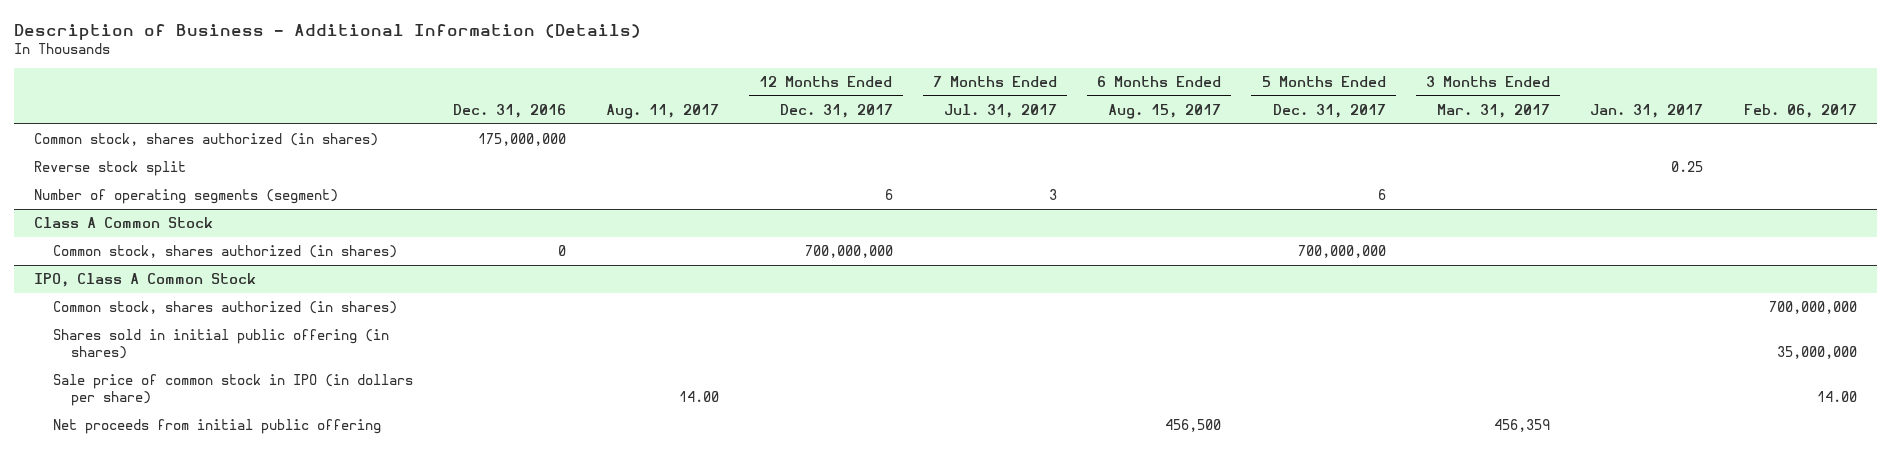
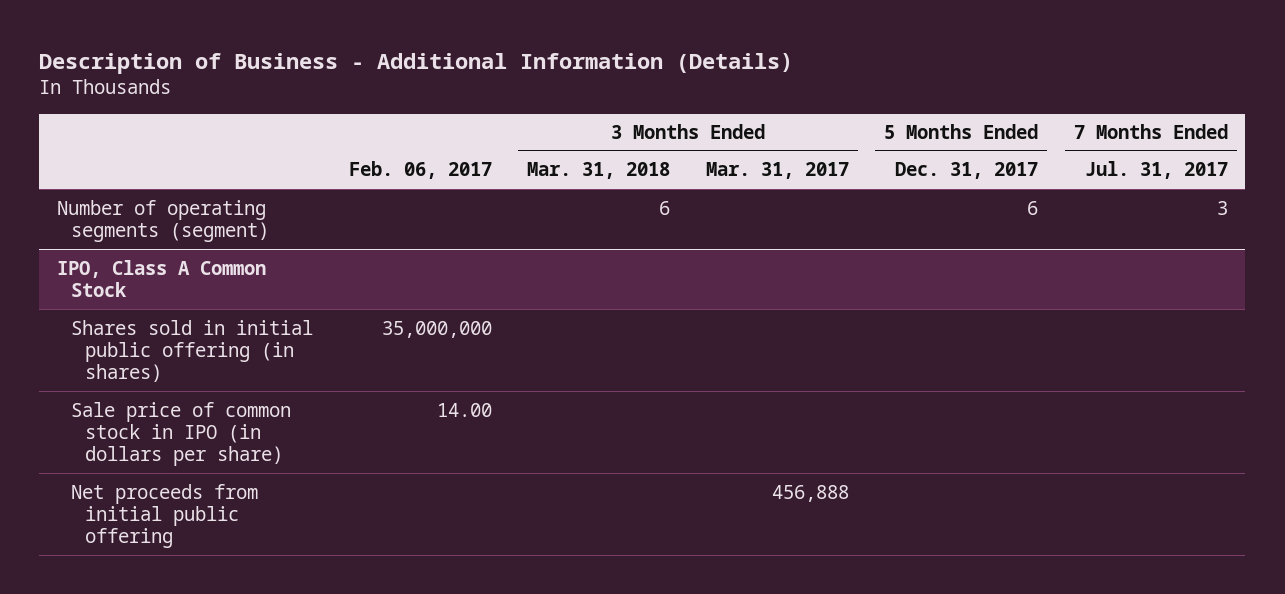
- | Dec. 31, 2016 | Aug. 11, 2017 | 12 Months Ended Dec. 31, 2017 | 7 Months Ended Jul. 31, 2017 | 6 Months Ended Aug. 15, 2017 | 5 Months Ended Dec. 31, 2017 | 3 Months Ended Mar. 31, 2017 | Jan. 31, 2017 | Feb. 06, 2017
+ | Feb. 06, 2017 | 3 Months Ended Mar. 31, 2018 | 3 Months Ended Mar. 31, 2017 | 5 Months Ended Dec. 31, 2017 | 7 Months Ended Jul. 31, 2017
- Common stock, shares authorized (in shares) | 175,000,000 | | | | | | | |
- Reverse stock split | | | | | | | | 0.25 |
- Class A Common Stock
- Common stock, shares authorized (in shares) | 0 | | 700,000,000 | | | 700,000,000 | | |
@ IPO, Class A Common Stock
- Common stock, shares authorized (in shares) | | | | | | | | | 700,000,000
- Net proceeds from initial public offering | | | | | 456,500 | | 456,359 | |
+ Net proceeds from initial public offering | | | 456,888 | |

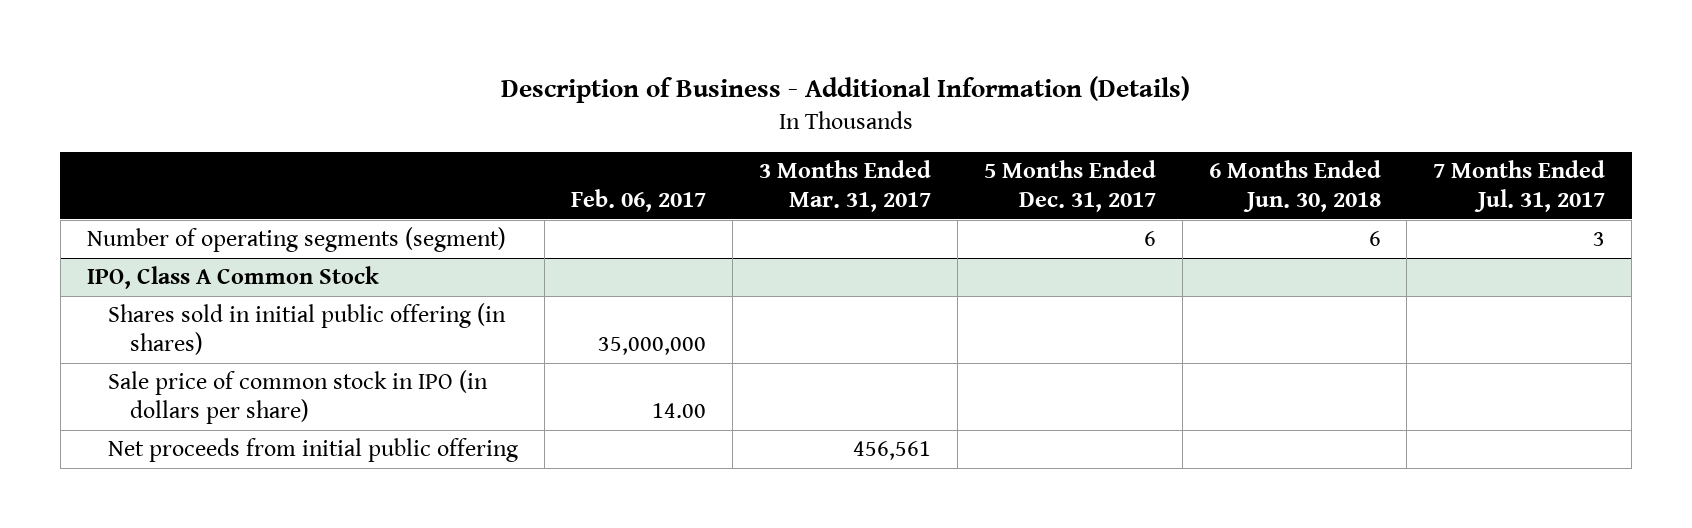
- | Feb. 06, 2017 | 3 Months Ended Mar. 31, 2018 | 3 Months Ended Mar. 31, 2017 | 5 Months Ended Dec. 31, 2017 | 7 Months Ended Jul. 31, 2017
+ | Feb. 06, 2017 | 3 Months Ended Mar. 31, 2017 | 5 Months Ended Dec. 31, 2017 | 6 Months Ended Jun. 30, 2018 | 7 Months Ended Jul. 31, 2017
@ IPO, Class A Common Stock
- Net proceeds from initial public offering | | | 456,888 | |
+ Net proceeds from initial public offering | | 456,561 | | |

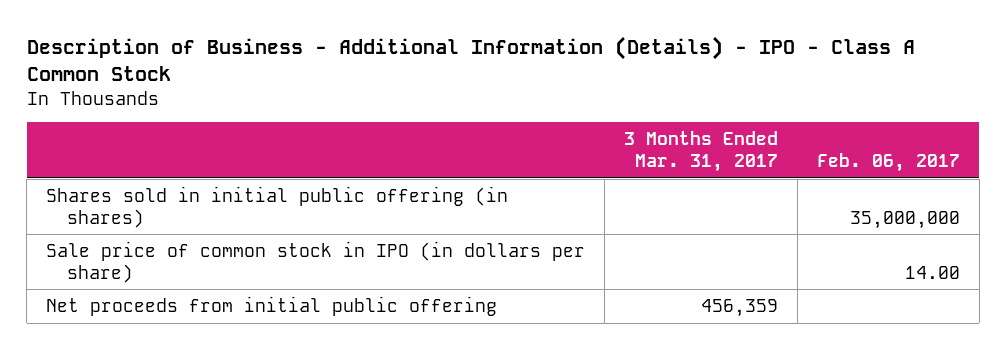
- Description of Business - Additional Information (Details)
+ Description of Business - Additional Information (Details) - IPO - Class A Common Stock
- | Feb. 06, 2017 | 3 Months Ended Mar. 31, 2017 | 5 Months Ended Dec. 31, 2017 | 6 Months Ended Jun. 30, 2018 | 7 Months Ended Jul. 31, 2017
+ | 3 Months Ended Mar. 31, 2017 | Feb. 06, 2017
- Number of operating segments (segment) | | | 6 | 6 | 3
- IPO, Class A Common Stock
- Shares sold in initial public offering (in shares) | 35,000,000 | | | |
- Sale price of common stock in IPO (in dollars per share) | 14.00 | | | |
- Net proceeds from initial public offering | | 456,561 | | |
+ Shares sold in initial public offering (in shares) | | 35,000,000
+ Sale price of common stock in IPO (in dollars per share) | | 14.00
+ Net proceeds from initial public offering | 456,359 |

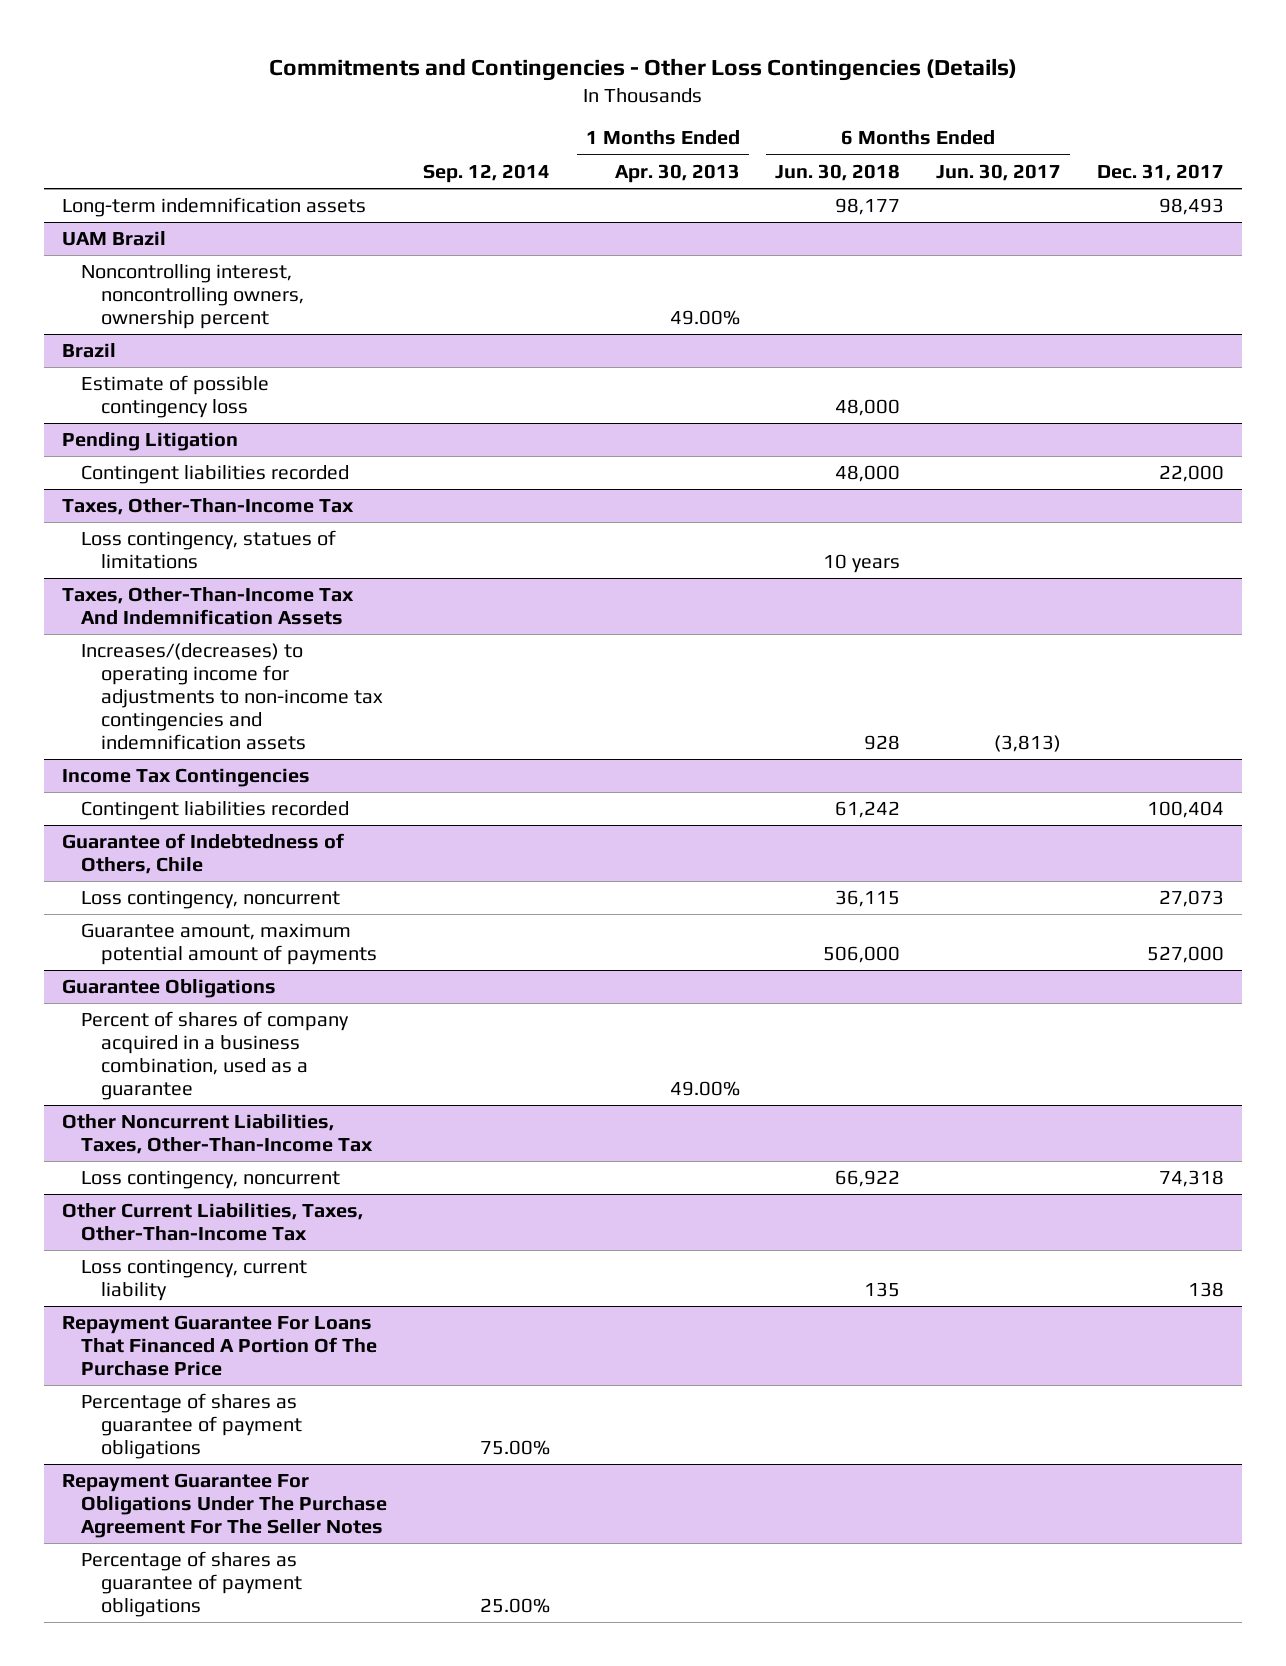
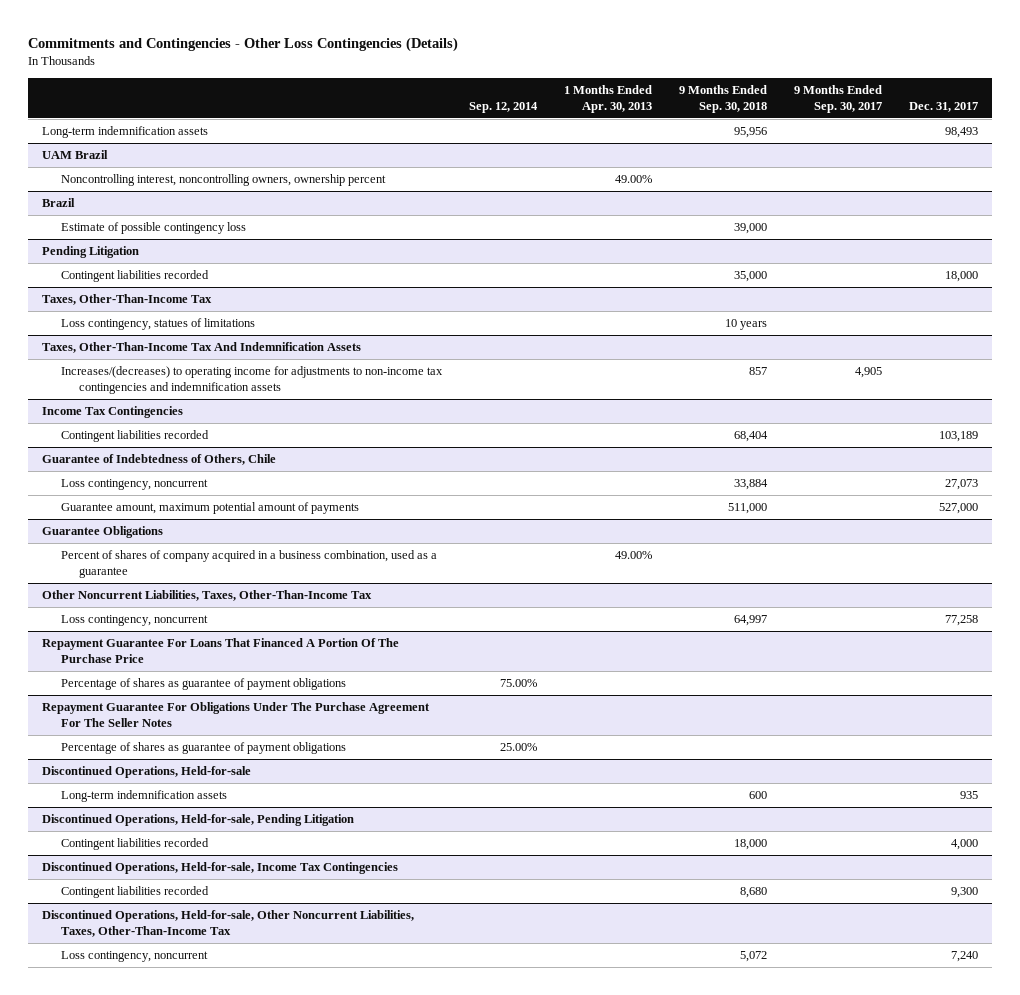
- | Sep. 12, 2014 | 1 Months Ended Apr. 30, 2013 | 6 Months Ended Jun. 30, 2018 | 6 Months Ended Jun. 30, 2017 | Dec. 31, 2017
+ | Sep. 12, 2014 | 1 Months Ended Apr. 30, 2013 | 9 Months Ended Sep. 30, 2018 | 9 Months Ended Sep. 30, 2017 | Dec. 31, 2017
@ Pending Litigation
- Contingent liabilities recorded | | | 48,000 | | 22,000
+ Contingent liabilities recorded | | | 35,000 | | 18,000
@ Income Tax Contingencies
- Contingent liabilities recorded | | | 61,242 | | 100,404
+ Contingent liabilities recorded | | | 68,404 | | 103,189
@ Other Noncurrent Liabilities, Taxes, Other-Than-Income Tax
- Loss contingency, noncurrent | | | 66,922 | | 74,318
- Other Current Liabilities, Taxes, Other-Than-Income Tax
- Loss contingency, current liability | | | 135 | | 138
@ Other Noncurrent Liabilities, Taxes, Other-Than-Income Tax
+ Loss contingency, noncurrent | | | 64,997 | | 77,258
+ Discontinued Operations, Held-for-sale
+ Long-term indemnification assets | | | 600 | | 935
+ Discontinued Operations, Held-for-sale, Pending Litigation
+ Contingent liabilities recorded | | | 18,000 | | 4,000
+ Discontinued Operations, Held-for-sale, Income Tax Contingencies
+ Contingent liabilities recorded | | | 8,680 | | 9,300
+ Discontinued Operations, Held-for-sale, Other Noncurrent Liabilities, Taxes, Other-Than-Income Tax
+ Loss contingency, noncurrent | | | 5,072 | | 7,240

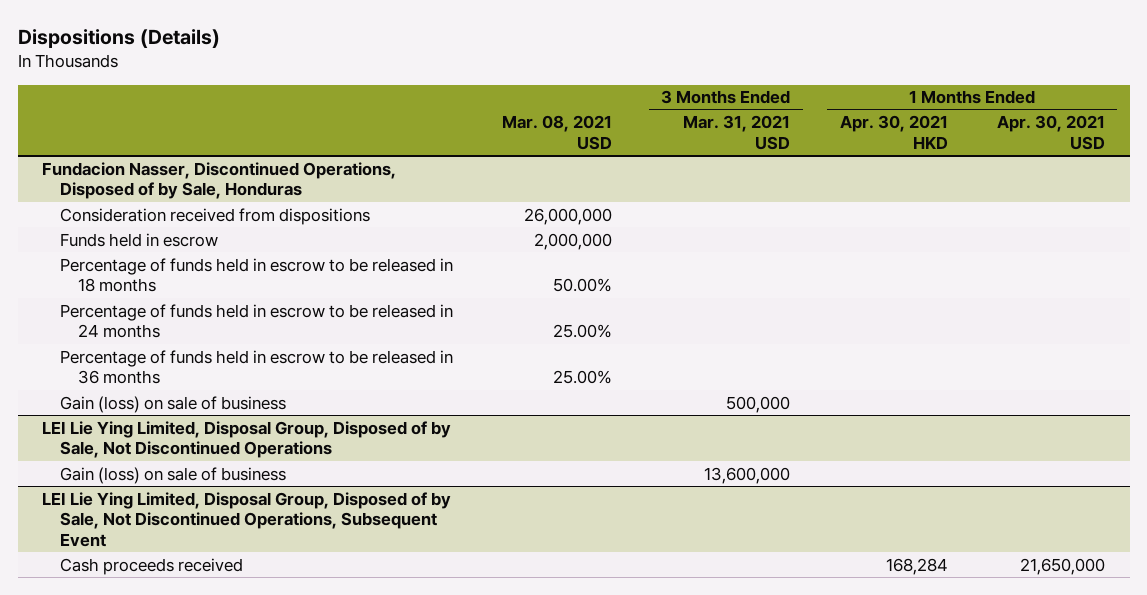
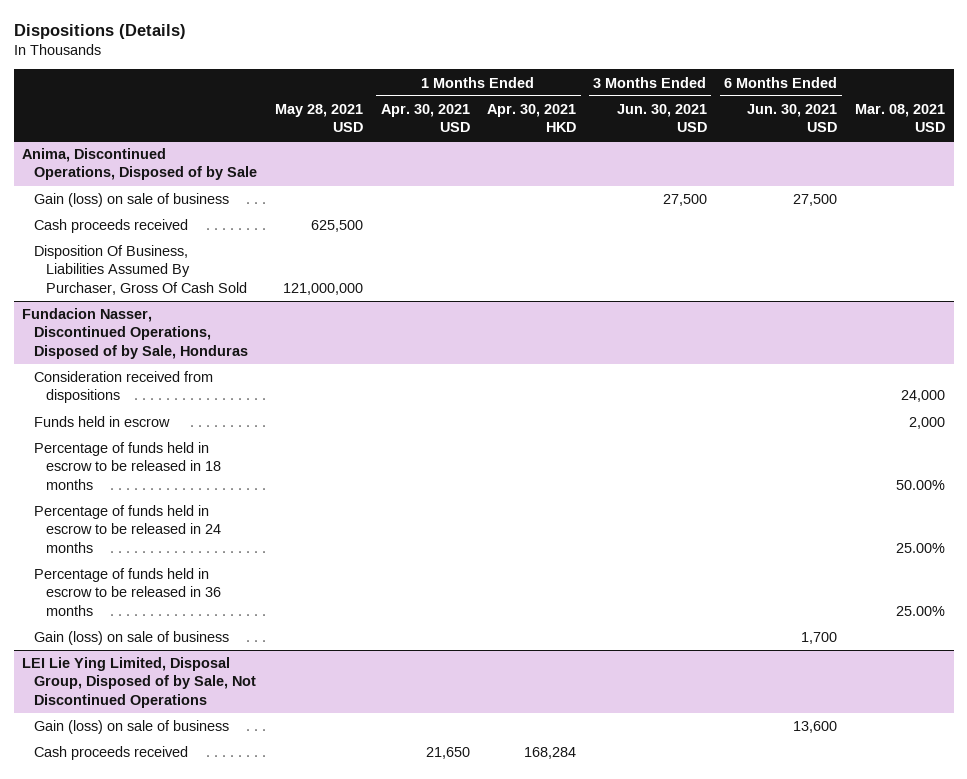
- | Mar. 08, 2021 USD | 3 Months Ended Mar. 31, 2021 USD | 1 Months Ended Apr. 30, 2021 HKD | 1 Months Ended Apr. 30, 2021 USD
+ | May 28, 2021 USD | 1 Months Ended Apr. 30, 2021 USD | 1 Months Ended Apr. 30, 2021 HKD | 3 Months Ended Jun. 30, 2021 USD | 6 Months Ended Jun. 30, 2021 USD | Mar. 08, 2021 USD
+ Anima, Discontinued Operations, Disposed of by Sale
+ Gain (loss) on sale of business | | | | 27,500 | 27,500 |
+ Cash proceeds received | 625,500 | | | | |
+ Disposition Of Business, Liabilities Assumed By Purchaser, Gross Of Cash Sold | 121,000,000 | | | | |
@ Fundacion Nasser, Discontinued Operations, Disposed of by Sale, Honduras
- Consideration received from dispositions | 26,000,000 | | |
- Funds held in escrow | 2,000,000 | | |
+ Consideration received from dispositions | | | | | | 24,000
+ Funds held in escrow | | | | | | 2,000
- LEI Lie Ying Limited, Disposal Group, Disposed of by Sale, Not Discontinued Operations, Subsequent Event
- Cash proceeds received | | | 168,284 | 21,650,000
@ LEI Lie Ying Limited, Disposal Group, Disposed of by Sale, Not Discontinued Operations
+ Cash proceeds received | | 21,650 | 168,284 | | |

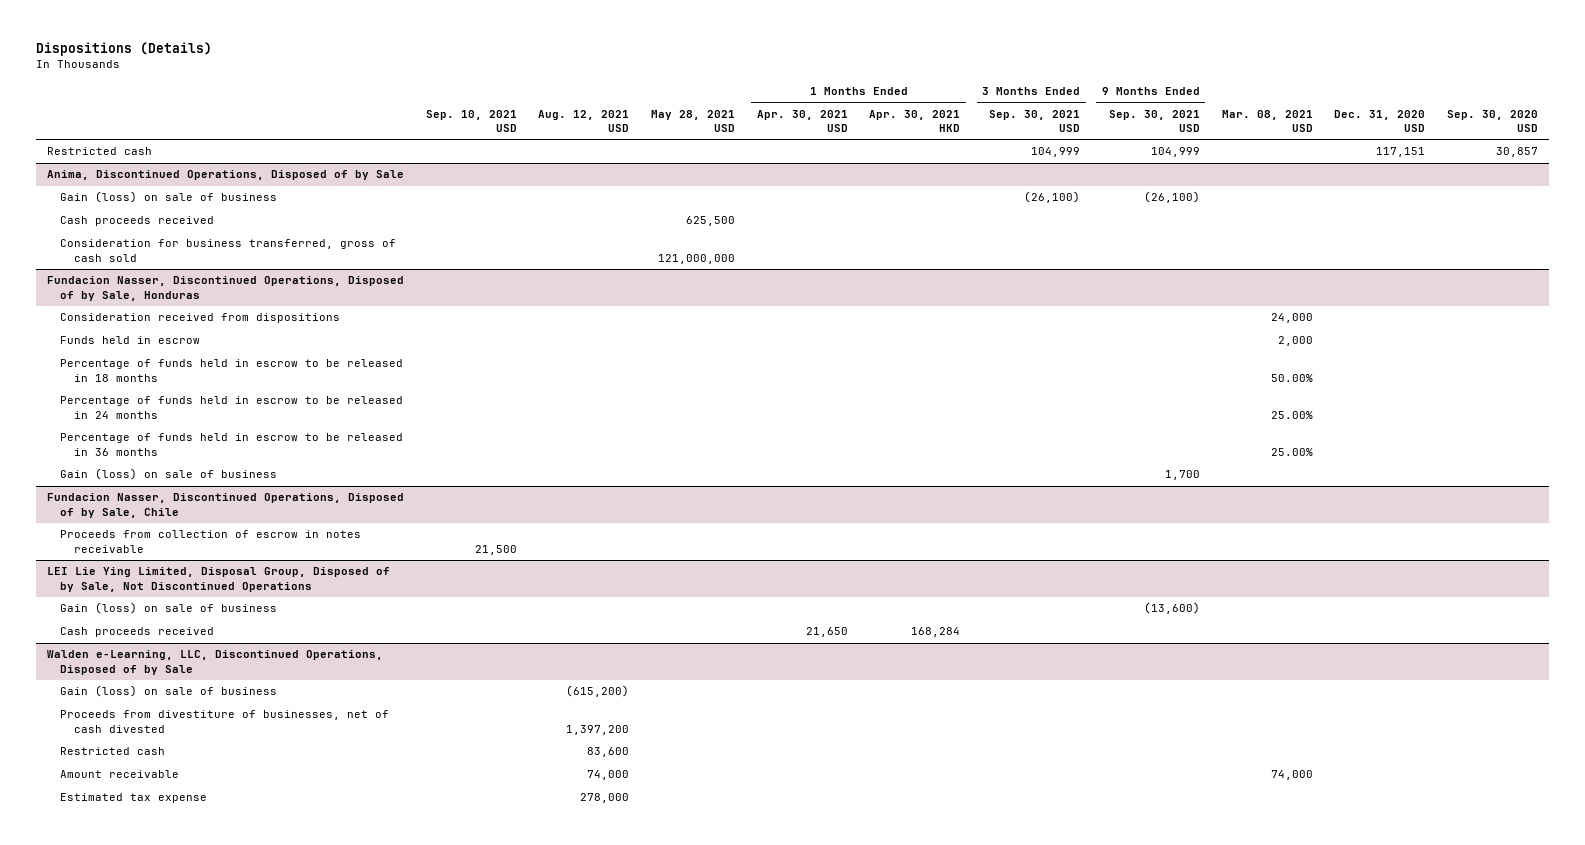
- | May 28, 2021 USD | 1 Months Ended Apr. 30, 2021 USD | 1 Months Ended Apr. 30, 2021 HKD | 3 Months Ended Jun. 30, 2021 USD | 6 Months Ended Jun. 30, 2021 USD | Mar. 08, 2021 USD
+ | Sep. 10, 2021 USD | Aug. 12, 2021 USD | May 28, 2021 USD | 1 Months Ended Apr. 30, 2021 USD | 1 Months Ended Apr. 30, 2021 HKD | 3 Months Ended Sep. 30, 2021 USD | 9 Months Ended Sep. 30, 2021 USD | Mar. 08, 2021 USD | Dec. 31, 2020 USD | Sep. 30, 2020 USD
+ Restricted cash | | | | | | 104,999 | 104,999 | | 117,151 | 30,857
@ Anima, Discontinued Operations, Disposed of by Sale
- Disposition Of Business, Liabilities Assumed By Purchaser, Gross Of Cash Sold | 121,000,000 | | | | |
+ Consideration for business transferred, gross of cash sold | | | 121,000,000 | | | | | | |
+ Fundacion Nasser, Discontinued Operations, Disposed of by Sale, Chile
+ Proceeds from collection of escrow in notes receivable | 21,500 | | | | | | | | |
+ Walden e-Learning, LLC, Discontinued Operations, Disposed of by Sale
+ Gain (loss) on sale of business | | (615,200) | | | | | | | |
+ Proceeds from divestiture of businesses, net of cash divested | | 1,397,200 | | | | | | | |
+ Restricted cash | | 83,600 | | | | | | | |
+ Amount receivable | | 74,000 | | | | | | 74,000 | |
+ Estimated tax expense | | 278,000 | | | | | | | |

